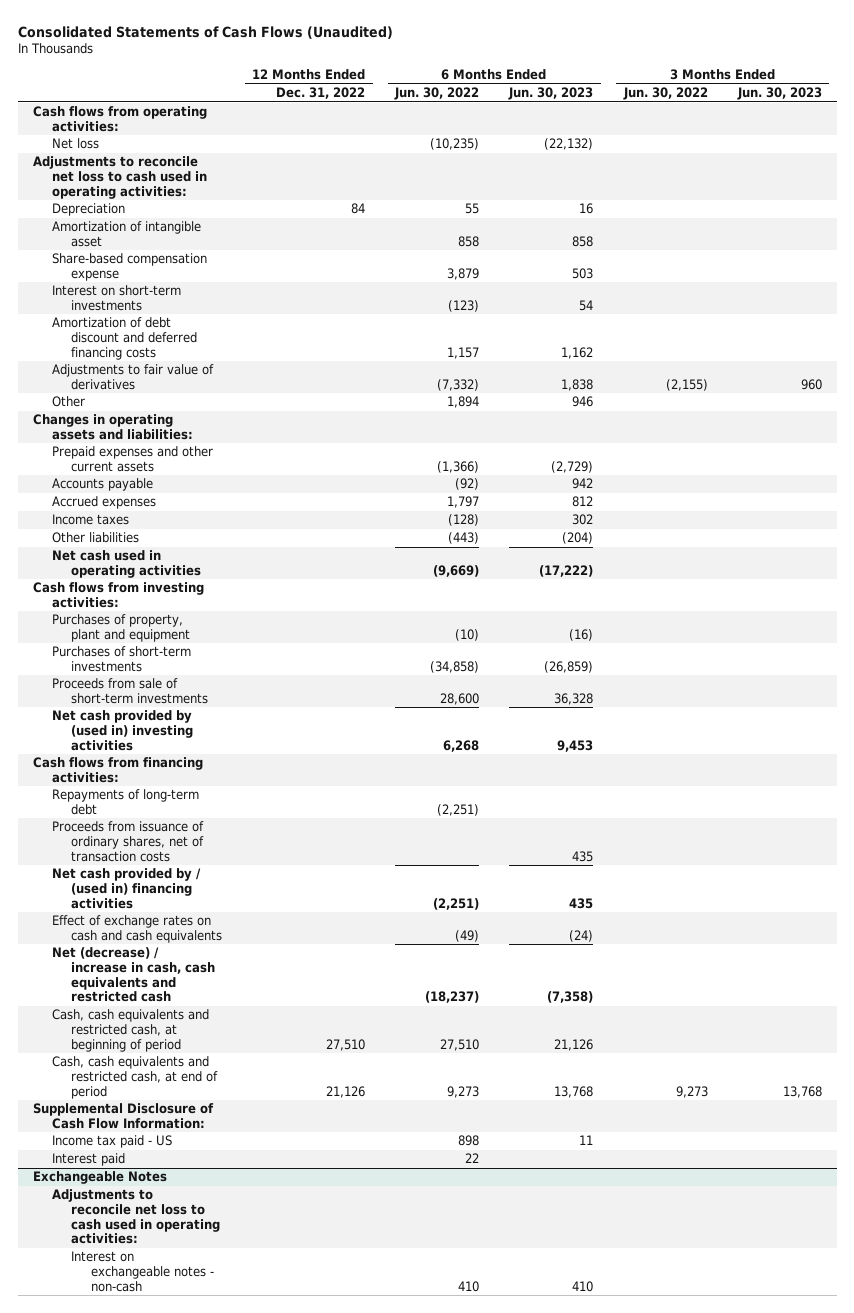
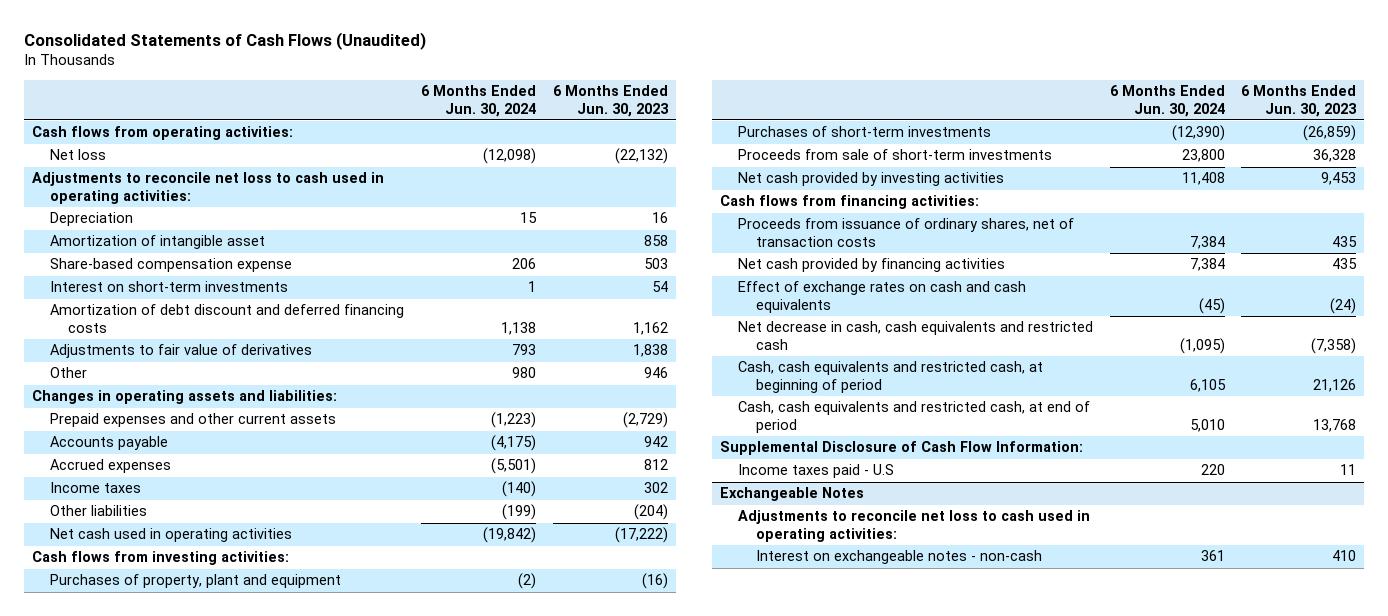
- | 12 Months Ended Dec. 31, 2022 | 6 Months Ended Jun. 30, 2022 | 6 Months Ended Jun. 30, 2023 | 3 Months Ended Jun. 30, 2022 | 3 Months Ended Jun. 30, 2023
+ | 6 Months Ended Jun. 30, 2024 | 6 Months Ended Jun. 30, 2023
- Net cash provided by (used in) investing activities | | 6,268 | 9,453 | |
+ Net cash provided by investing activities | 11,408 | 9,453
- Repayments of long-term debt | | (2,251) | | |
- Net cash provided by / (used in) financing activities | | (2,251) | 435 | |
+ Net cash provided by financing activities | 7,384 | 435
- Net (decrease) / increase in cash, cash equivalents and restricted cash | | (18,237) | (7,358) | |
+ Net decrease in cash, cash equivalents and restricted cash | (1,095) | (7,358)
- Income tax paid - US | | 898 | 11 | |
- Interest paid | | 22 | | |
+ Income taxes paid - U.S | 220 | 11

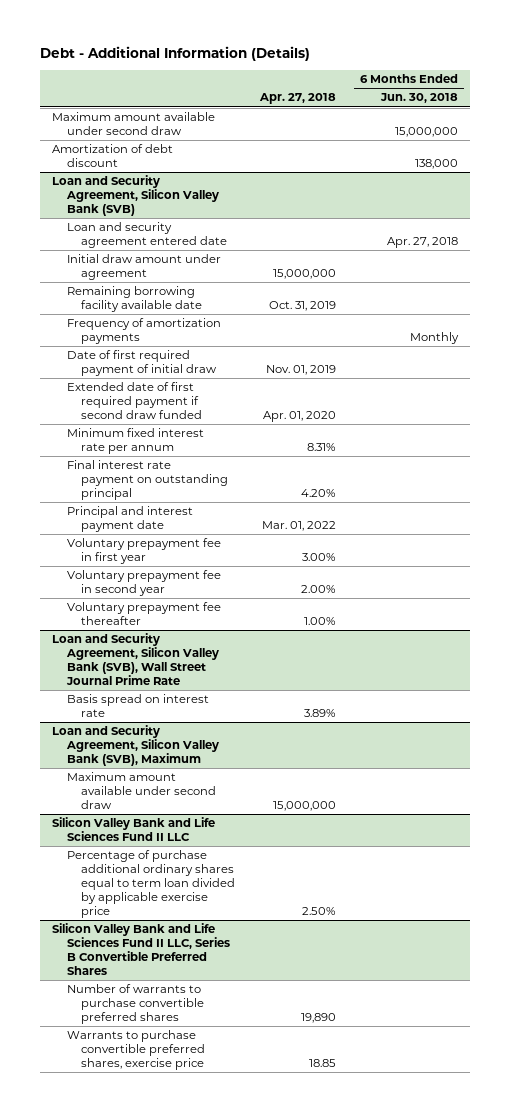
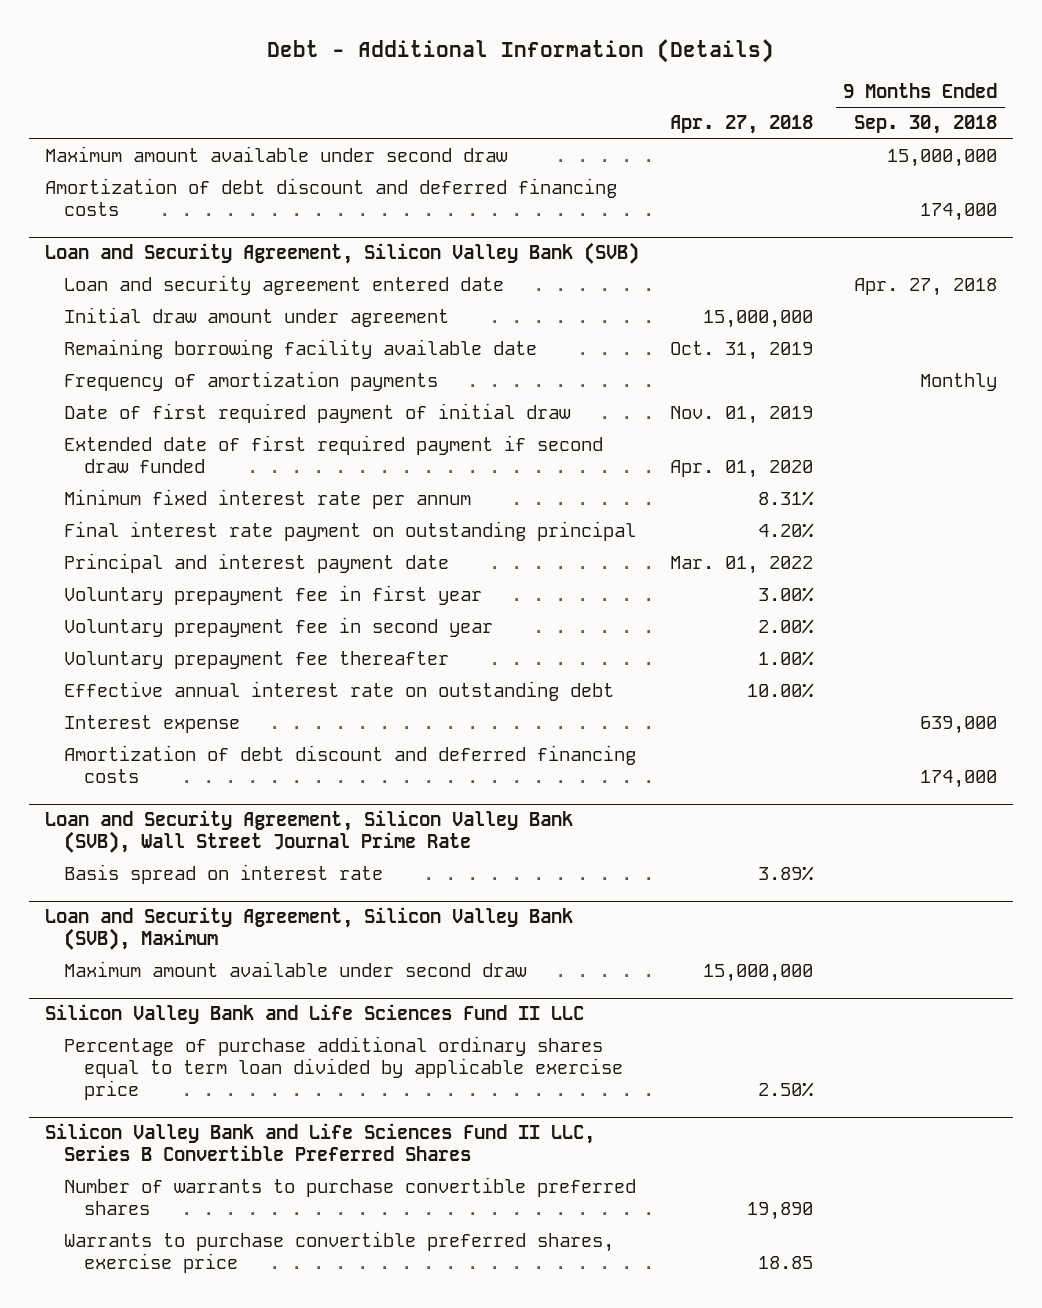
- | Apr. 27, 2018 | 6 Months Ended Jun. 30, 2018
+ | Apr. 27, 2018 | 9 Months Ended Sep. 30, 2018
- Amortization of debt discount | | 138,000
+ Amortization of debt discount and deferred financing costs | | 174,000
@ Loan and Security Agreement, Silicon Valley Bank (SVB)
+ Effective annual interest rate on outstanding debt | 10.00% |
+ Interest expense | | 639,000
+ Amortization of debt discount and deferred financing costs | | 174,000

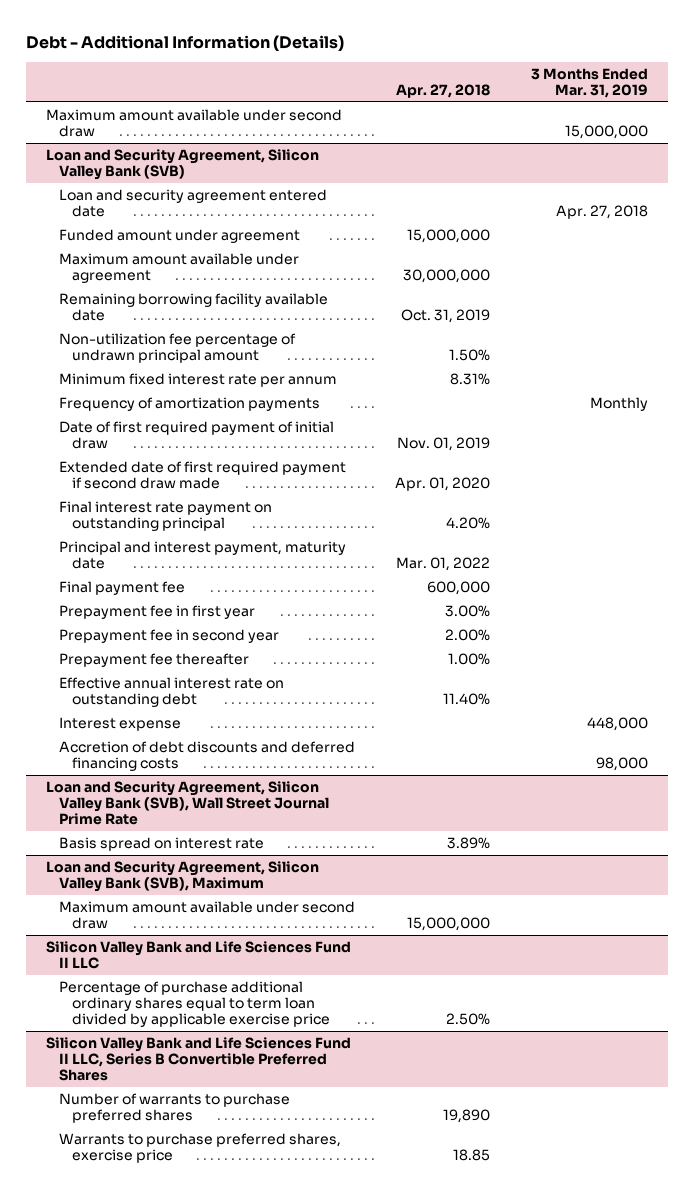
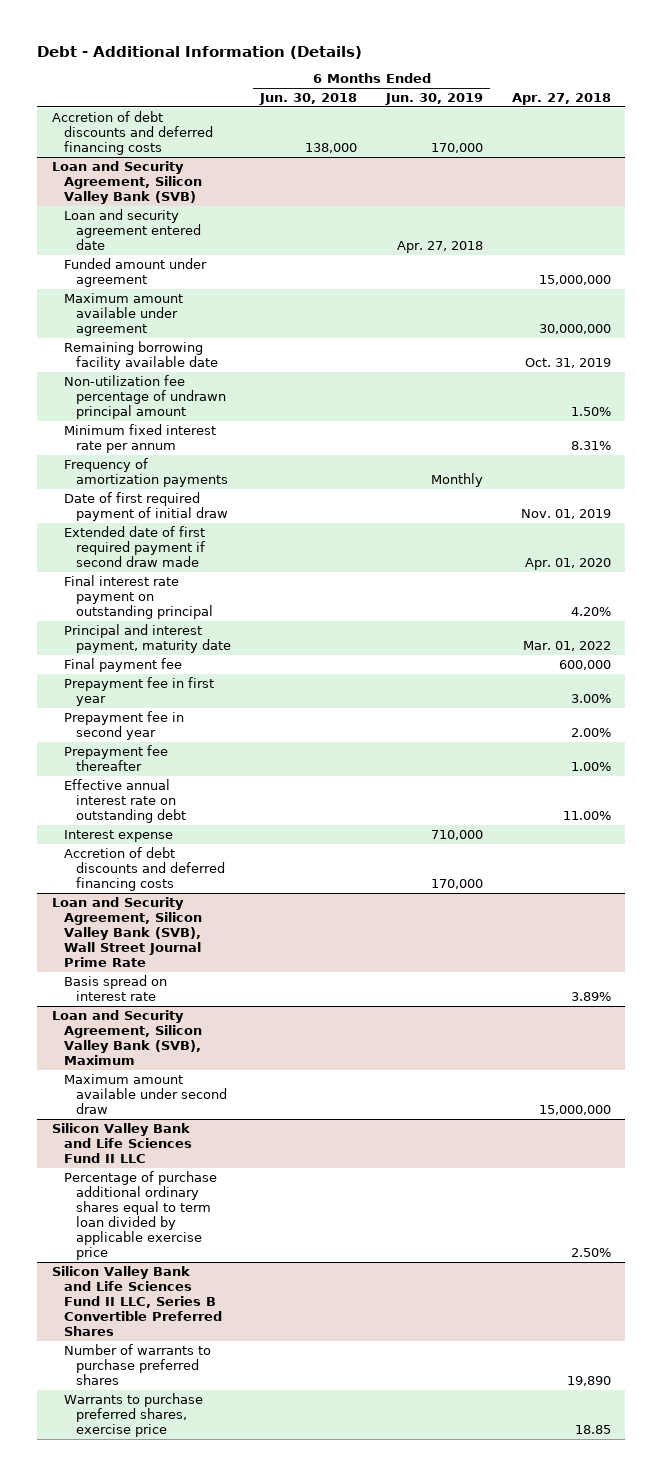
- | Apr. 27, 2018 | 3 Months Ended Mar. 31, 2019
+ | 6 Months Ended Jun. 30, 2018 | 6 Months Ended Jun. 30, 2019 | Apr. 27, 2018
- Maximum amount available under second draw | | 15,000,000
+ Accretion of debt discounts and deferred financing costs | 138,000 | 170,000 |
@ Loan and Security Agreement, Silicon Valley Bank (SVB)
- Effective annual interest rate on outstanding debt | 11.40% |
+ Effective annual interest rate on outstanding debt | | | 11.00%

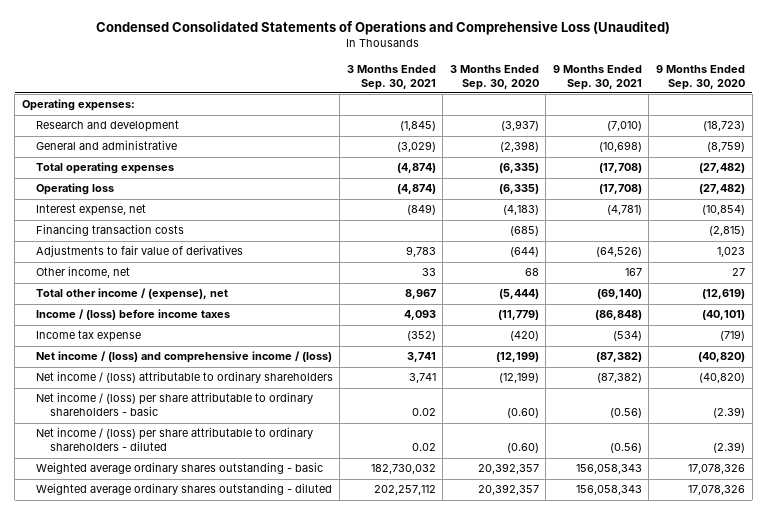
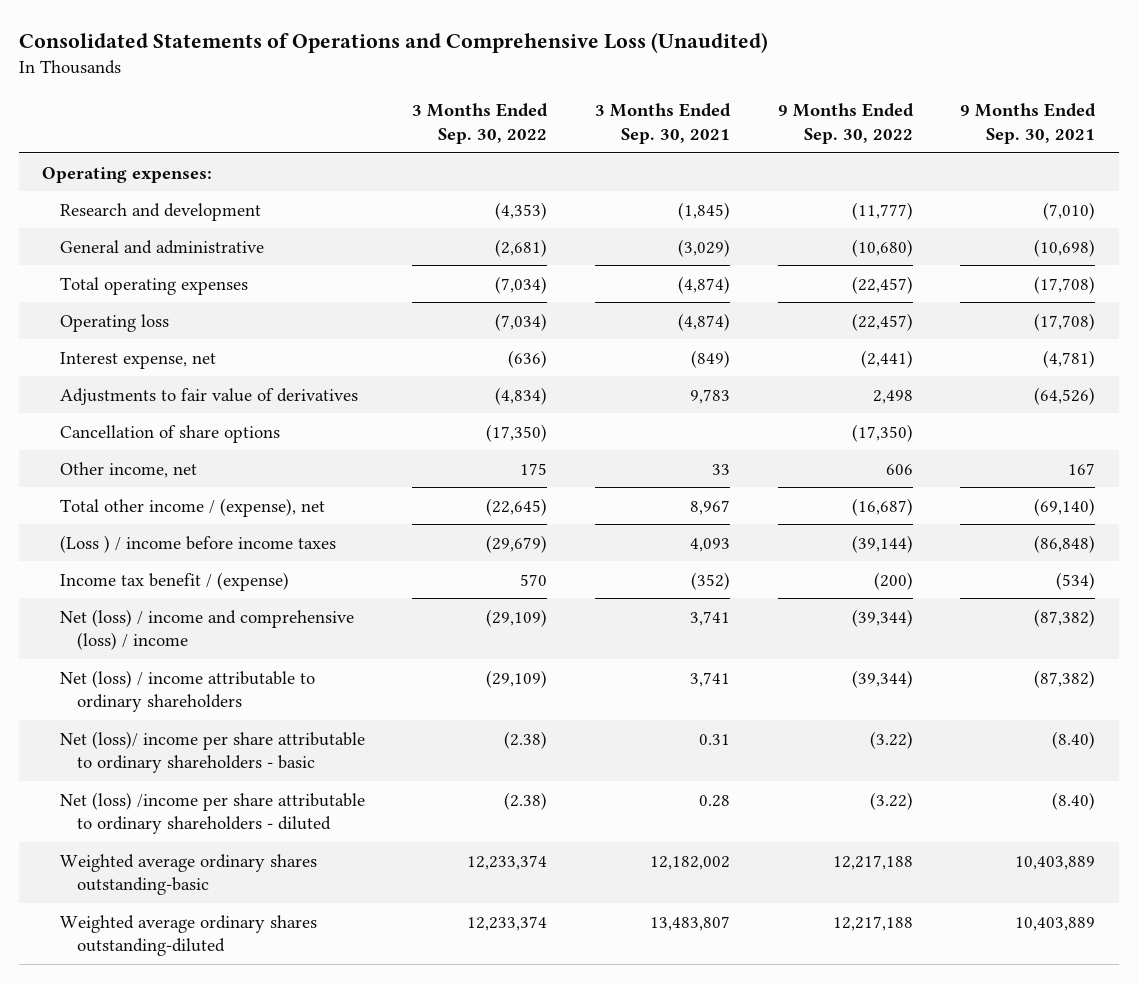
- Condensed Consolidated Statements of Operations and Comprehensive Loss (Unaudited)
+ Consolidated Statements of Operations and Comprehensive Loss (Unaudited)
- | 3 Months Ended Sep. 30, 2021 | 3 Months Ended Sep. 30, 2020 | 9 Months Ended Sep. 30, 2021 | 9 Months Ended Sep. 30, 2020
+ | 3 Months Ended Sep. 30, 2022 | 3 Months Ended Sep. 30, 2021 | 9 Months Ended Sep. 30, 2022 | 9 Months Ended Sep. 30, 2021
- Financing transaction costs | | (685) | | (2,815)
+ Cancellation of share options | (17,350) | | (17,350) |
- Income / (loss) before income taxes | 4,093 | (11,779) | (86,848) | (40,101)
- Income tax expense | (352) | (420) | (534) | (719)
- Net income / (loss) and comprehensive income / (loss) | 3,741 | (12,199) | (87,382) | (40,820)
- Net income / (loss) attributable to ordinary shareholders | 3,741 | (12,199) | (87,382) | (40,820)
- Net income / (loss) per share attributable to ordinary shareholders - basic | 0.02 | (0.60) | (0.56) | (2.39)
- Net income / (loss) per share attributable to ordinary shareholders - diluted | 0.02 | (0.60) | (0.56) | (2.39)
- Weighted average ordinary shares outstanding - basic | 182,730,032 | 20,392,357 | 156,058,343 | 17,078,326
- Weighted average ordinary shares outstanding - diluted | 202,257,112 | 20,392,357 | 156,058,343 | 17,078,326
+ (Loss ) / income before income taxes | (29,679) | 4,093 | (39,144) | (86,848)
+ Income tax benefit / (expense) | 570 | (352) | (200) | (534)
+ Net (loss) / income and comprehensive (loss) / income | (29,109) | 3,741 | (39,344) | (87,382)
+ Net (loss) / income attributable to ordinary shareholders | (29,109) | 3,741 | (39,344) | (87,382)
+ Net (loss)/ income per share attributable to ordinary shareholders - basic | (2.38) | 0.31 | (3.22) | (8.40)
+ Net (loss) /income per share attributable to ordinary shareholders - diluted | (2.38) | 0.28 | (3.22) | (8.40)
+ Weighted average ordinary shares outstanding-basic | 12,233,374 | 12,182,002 | 12,217,188 | 10,403,889
+ Weighted average ordinary shares outstanding-diluted | 12,233,374 | 13,483,807 | 12,217,188 | 10,403,889

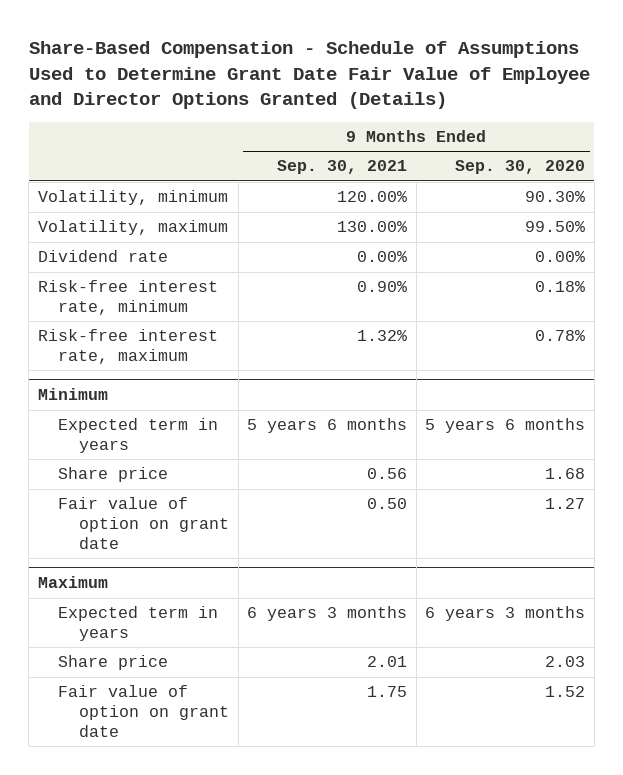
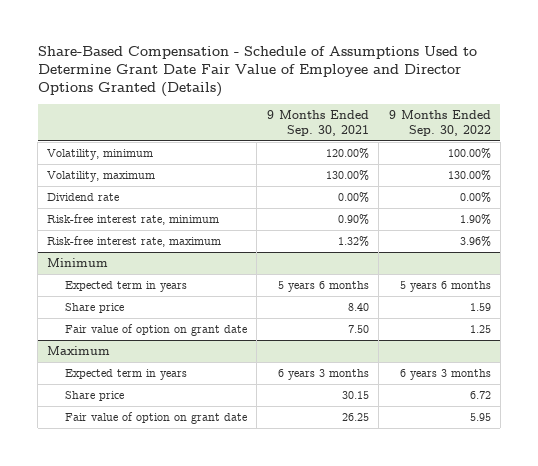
- | 9 Months Ended Sep. 30, 2021 | 9 Months Ended Sep. 30, 2020
+ | 9 Months Ended Sep. 30, 2021 | 9 Months Ended Sep. 30, 2022
@ Minimum
- Share price | 0.56 | 1.68
- Fair value of option on grant date | 0.50 | 1.27
+ Share price | 8.40 | 1.59
+ Fair value of option on grant date | 7.50 | 1.25
@ Maximum
- Share price | 2.01 | 2.03
- Fair value of option on grant date | 1.75 | 1.52
+ Share price | 30.15 | 6.72
+ Fair value of option on grant date | 26.25 | 5.95

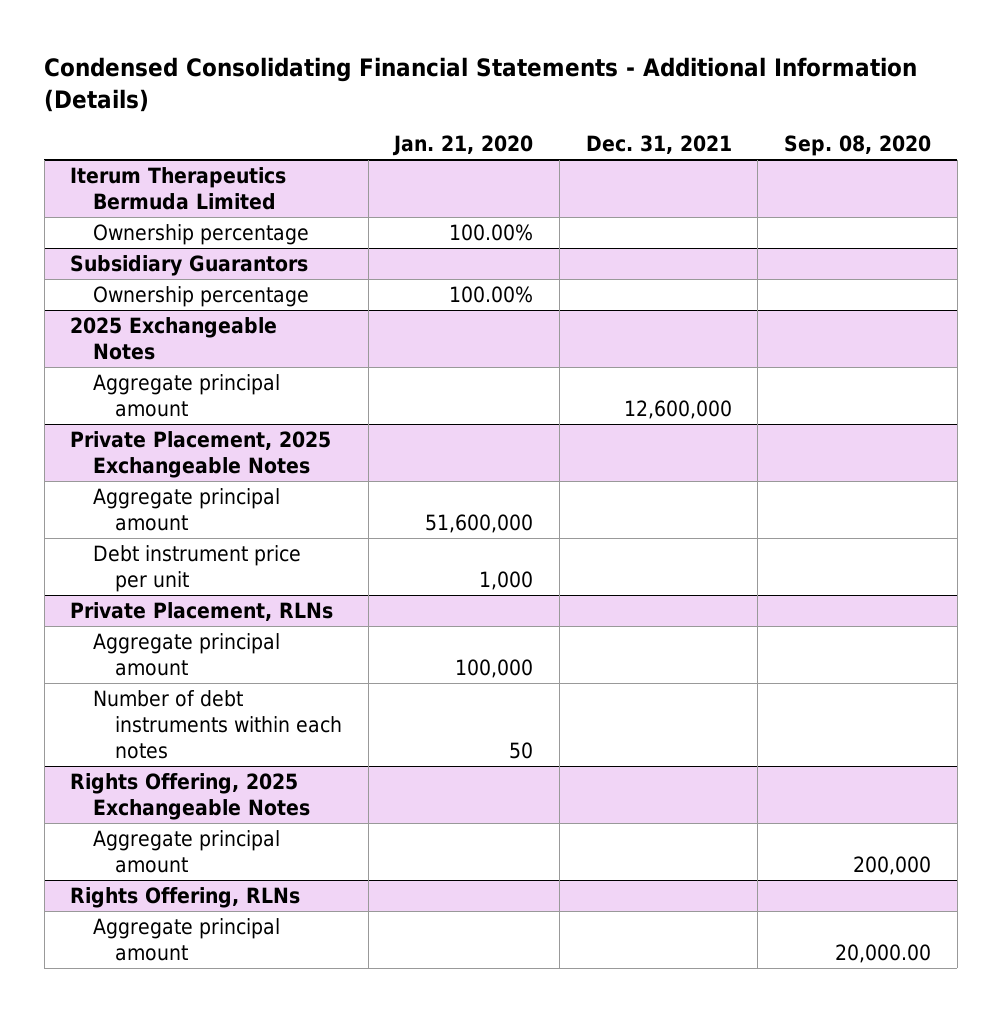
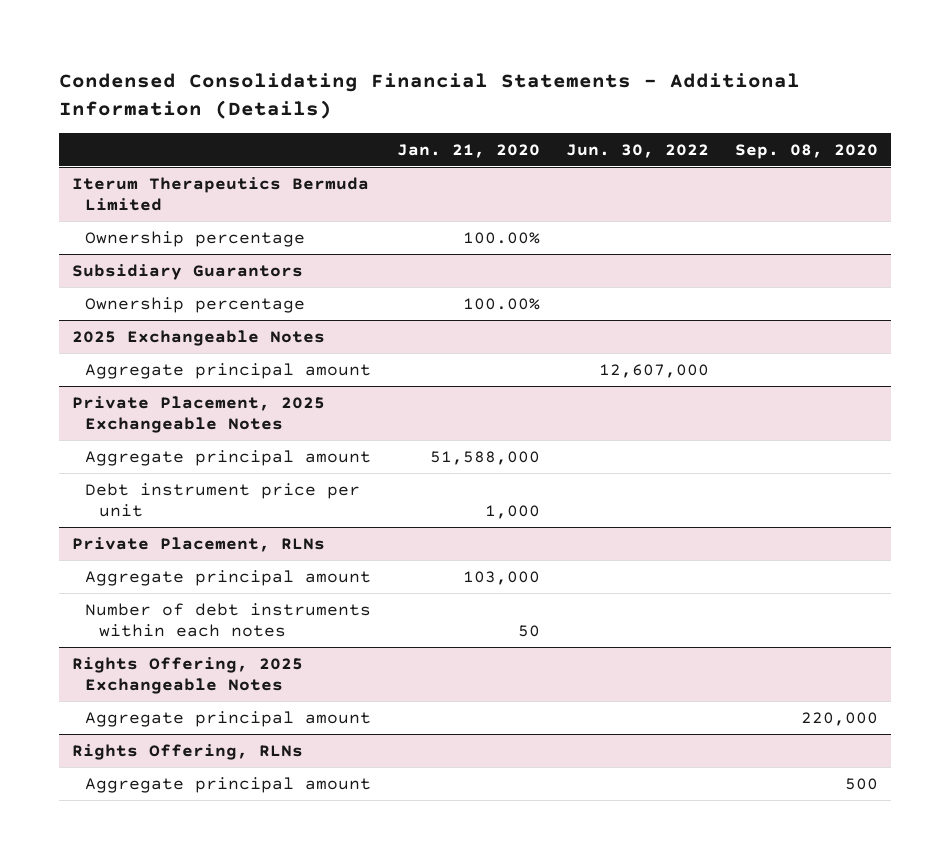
- | Jan. 21, 2020 | Dec. 31, 2021 | Sep. 08, 2020
+ | Jan. 21, 2020 | Jun. 30, 2022 | Sep. 08, 2020
@ Private Placement, 2025 Exchangeable Notes
- Aggregate principal amount | 51,600,000 | |
+ Aggregate principal amount | 51,588,000 | |
@ Private Placement, RLNs
- Aggregate principal amount | 100,000 | |
+ Aggregate principal amount | 103,000 | |
@ Rights Offering, 2025 Exchangeable Notes
- Aggregate principal amount | | | 200,000
+ Aggregate principal amount | | | 220,000
@ Rights Offering, RLNs
- Aggregate principal amount | | | 20,000.00
+ Aggregate principal amount | | | 500

